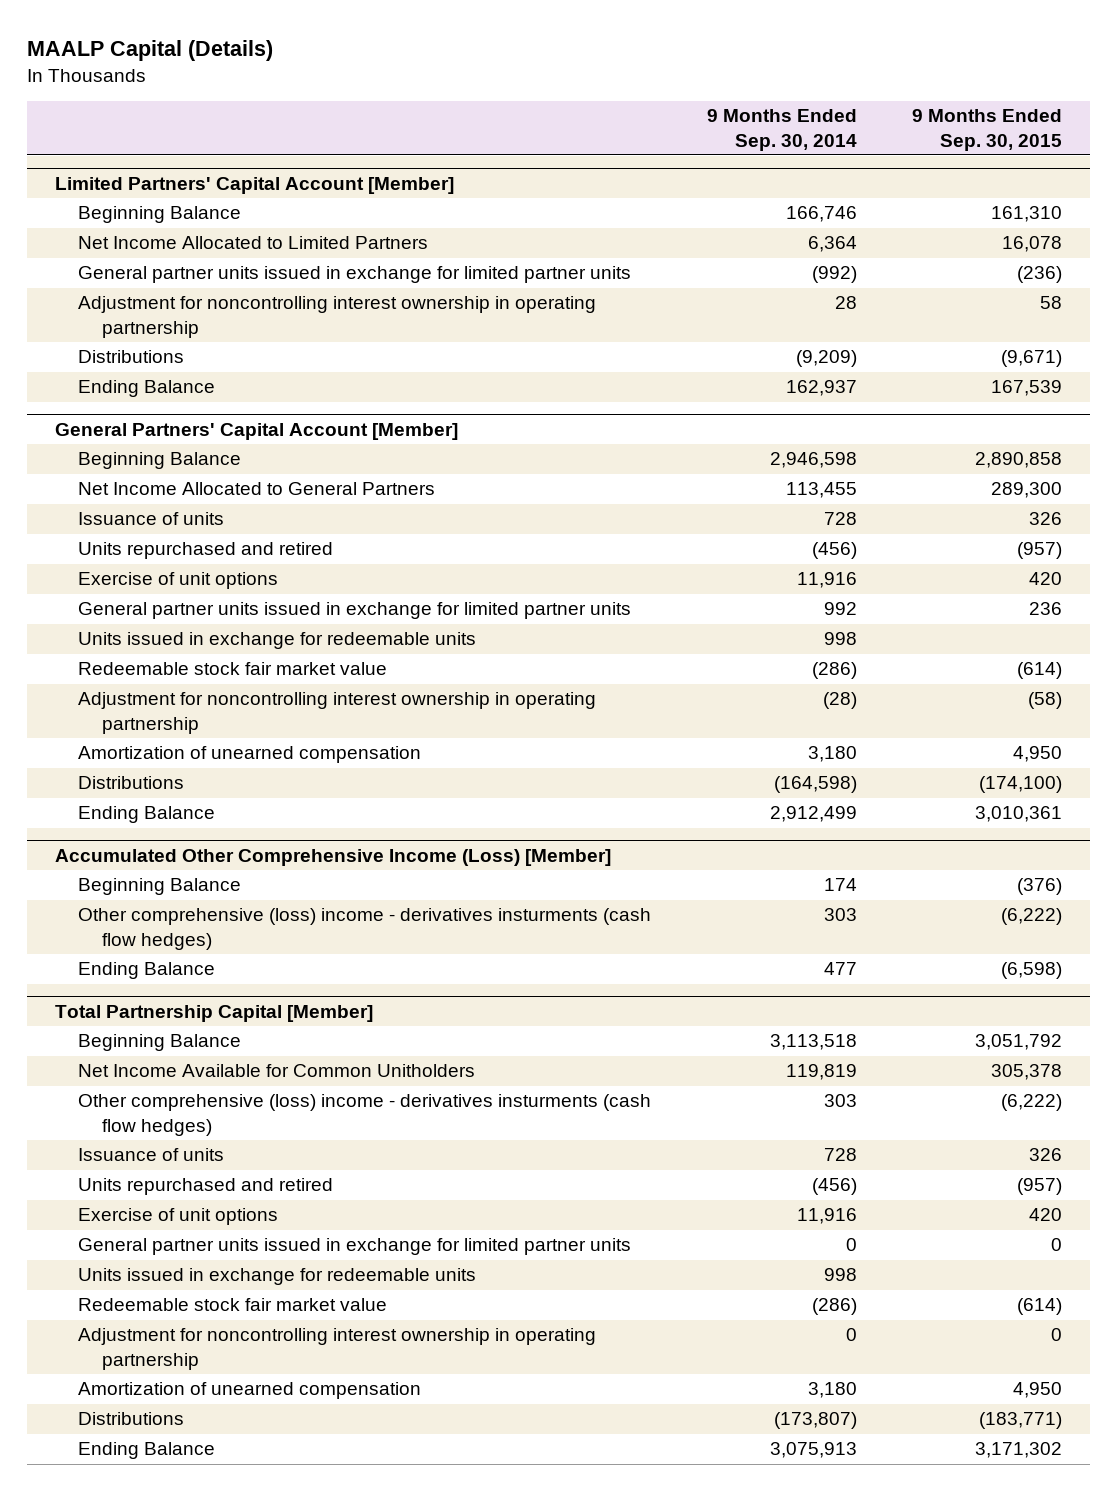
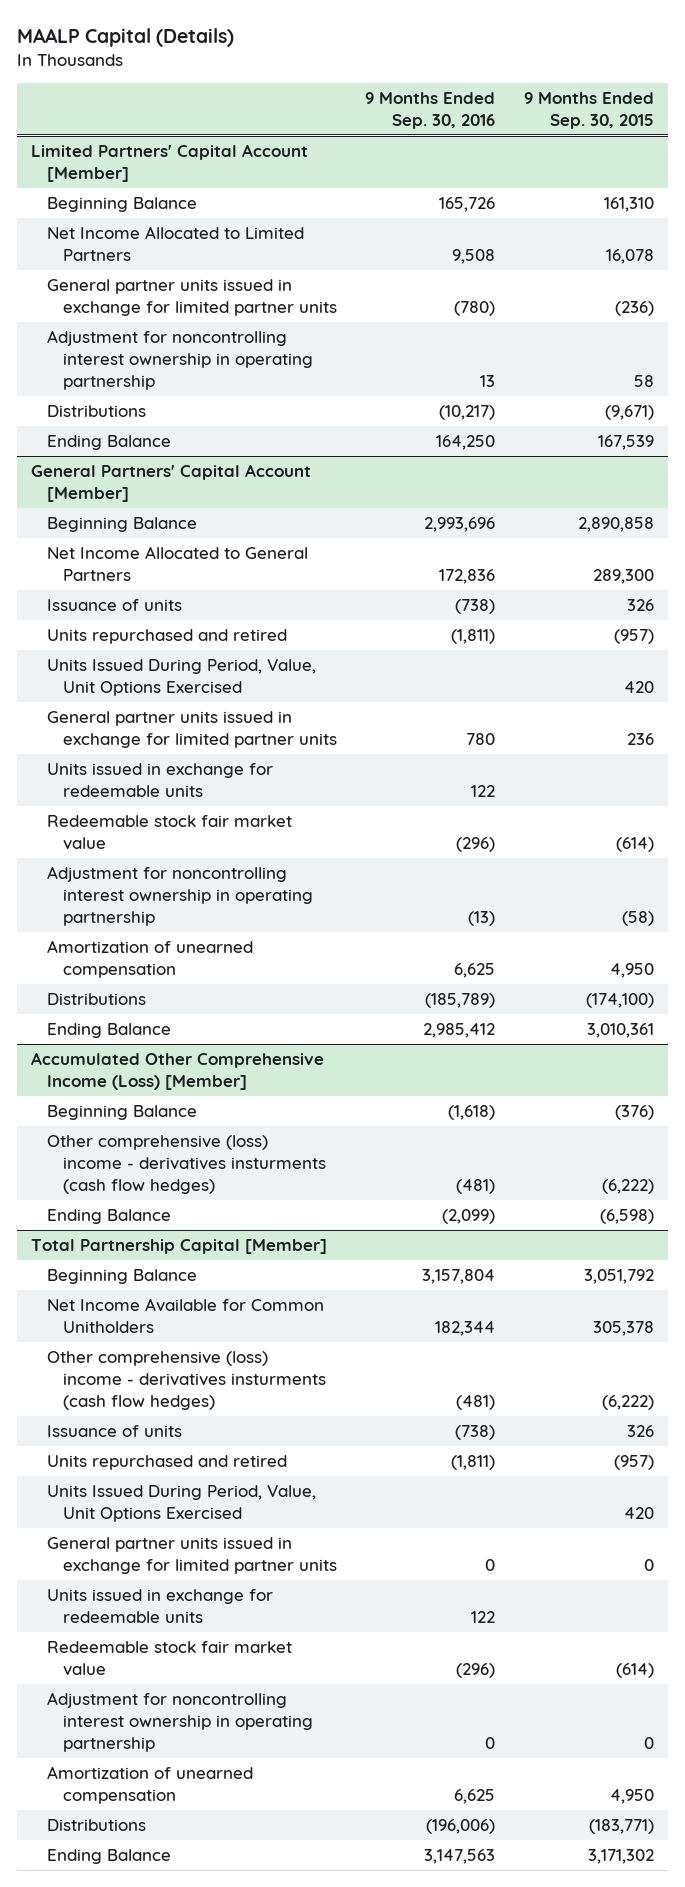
- | 9 Months Ended Sep. 30, 2014 | 9 Months Ended Sep. 30, 2015
+ | 9 Months Ended Sep. 30, 2016 | 9 Months Ended Sep. 30, 2015
@ General Partners' Capital Account [Member]
- Exercise of unit options | 11,916 | 420
+ Units Issued During Period, Value, Unit Options Exercised | | 420
@ Total Partnership Capital [Member]
- Exercise of unit options | 11,916 | 420
+ Units Issued During Period, Value, Unit Options Exercised | | 420

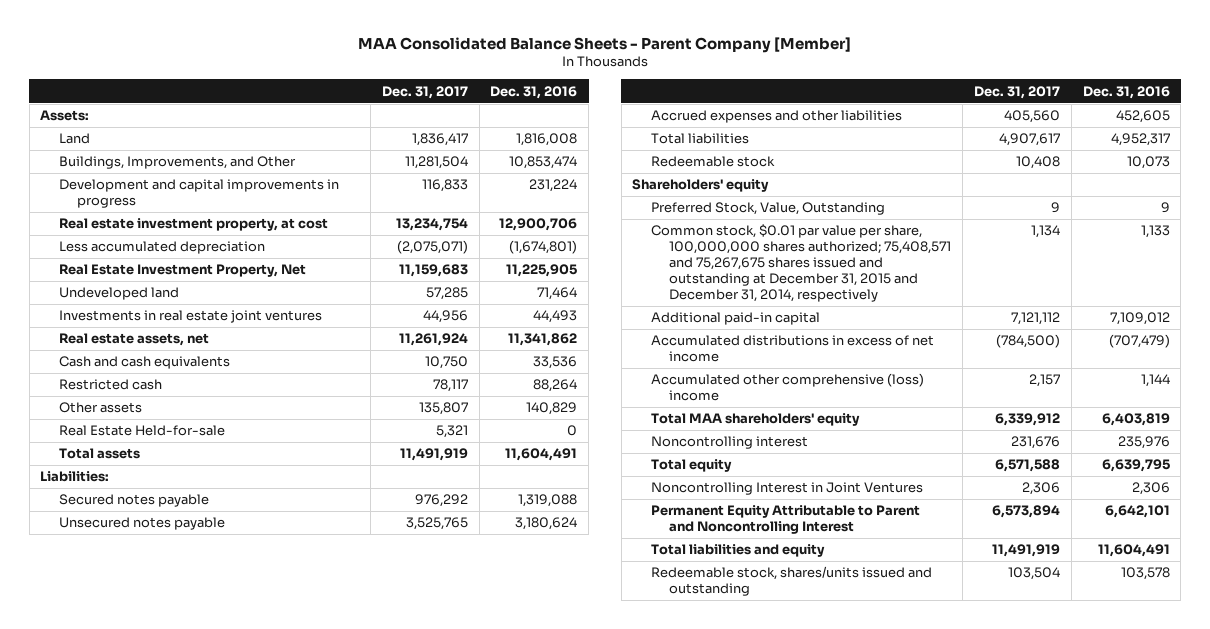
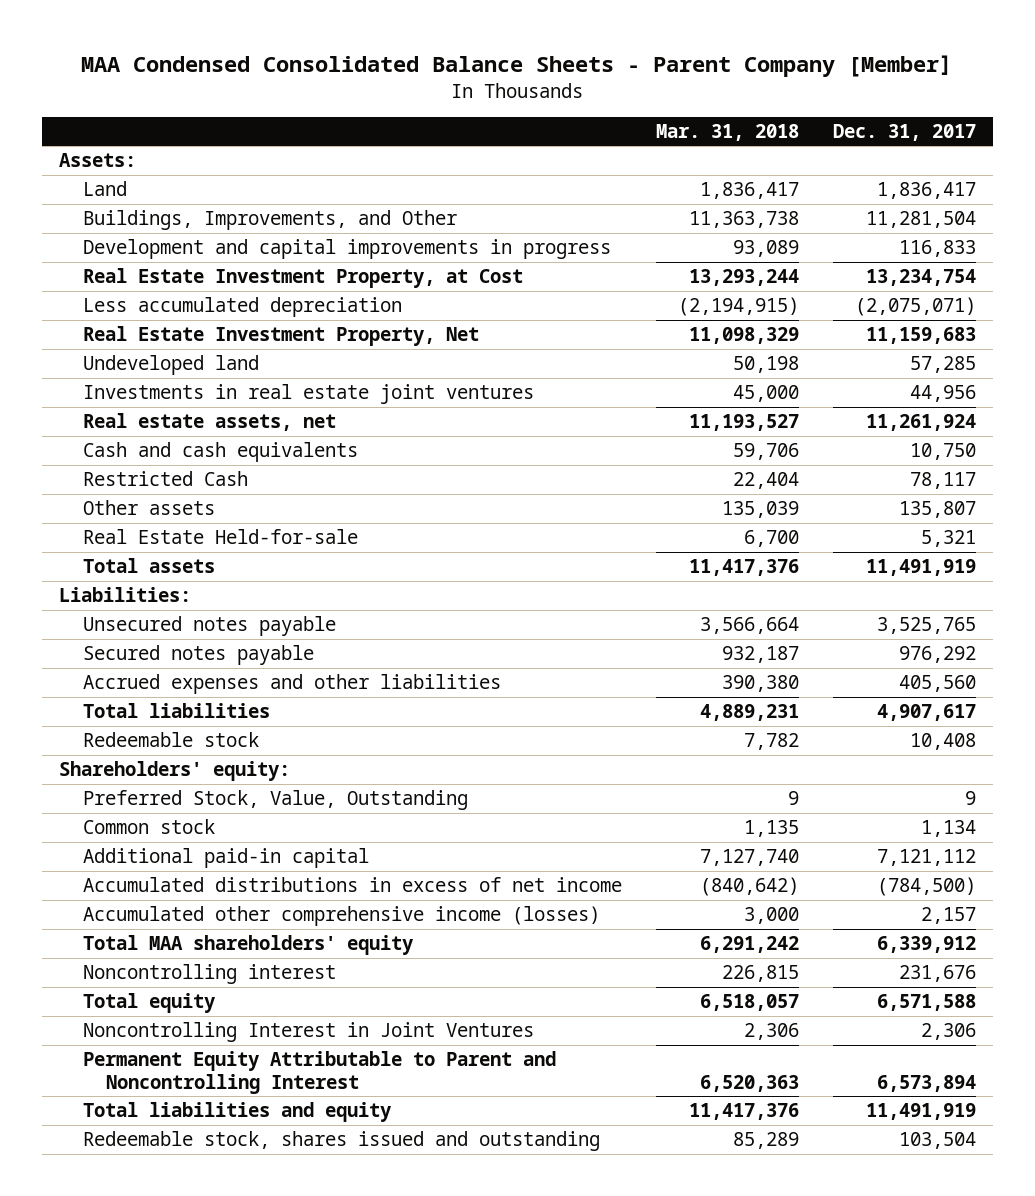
- MAA Consolidated Balance Sheets - Parent Company [Member]
+ MAA Condensed Consolidated Balance Sheets - Parent Company [Member]
- | Dec. 31, 2017 | Dec. 31, 2016
+ | Mar. 31, 2018 | Dec. 31, 2017
- Real estate investment property, at cost | 13,234,754 | 12,900,706
+ Real Estate Investment Property, at Cost | 13,293,244 | 13,234,754
- Restricted cash | 78,117 | 88,264
+ Restricted Cash | 22,404 | 78,117
moved down: Secured notes payable | 932,187 | 976,292
- Shareholders' equity
+ Shareholders' equity:
- Common stock, $0.01 par value per share, 100,000,000 shares authorized; 75,408,571 and 75,267,675 shares issued and outstanding at December 31, 2015 and December 31, 2014, respectively | 1,134 | 1,133
+ Common stock | 1,135 | 1,134
- Accumulated other comprehensive (loss) income | 2,157 | 1,144
+ Accumulated other comprehensive income (losses) | 3,000 | 2,157
- Redeemable stock, shares/units issued and outstanding | 103,504 | 103,578
+ Redeemable stock, shares issued and outstanding | 85,289 | 103,504

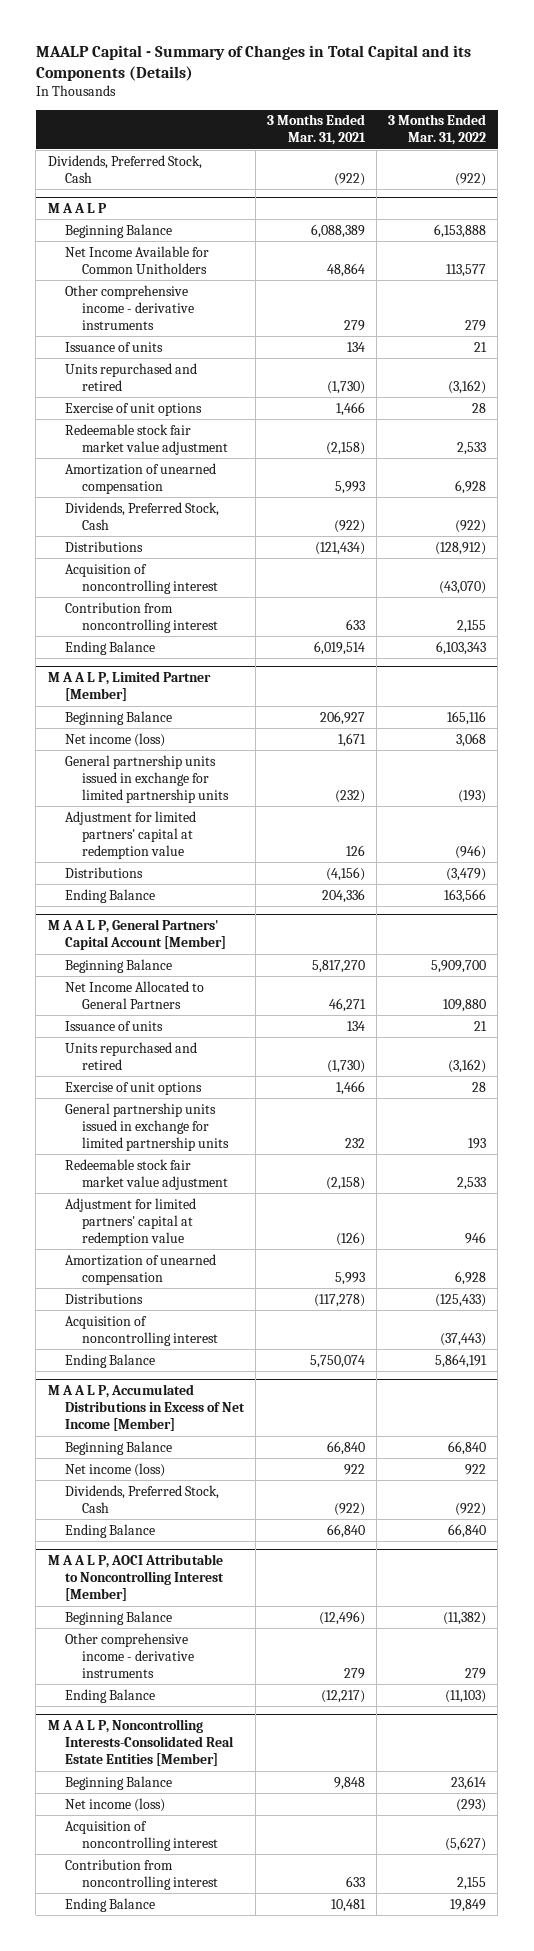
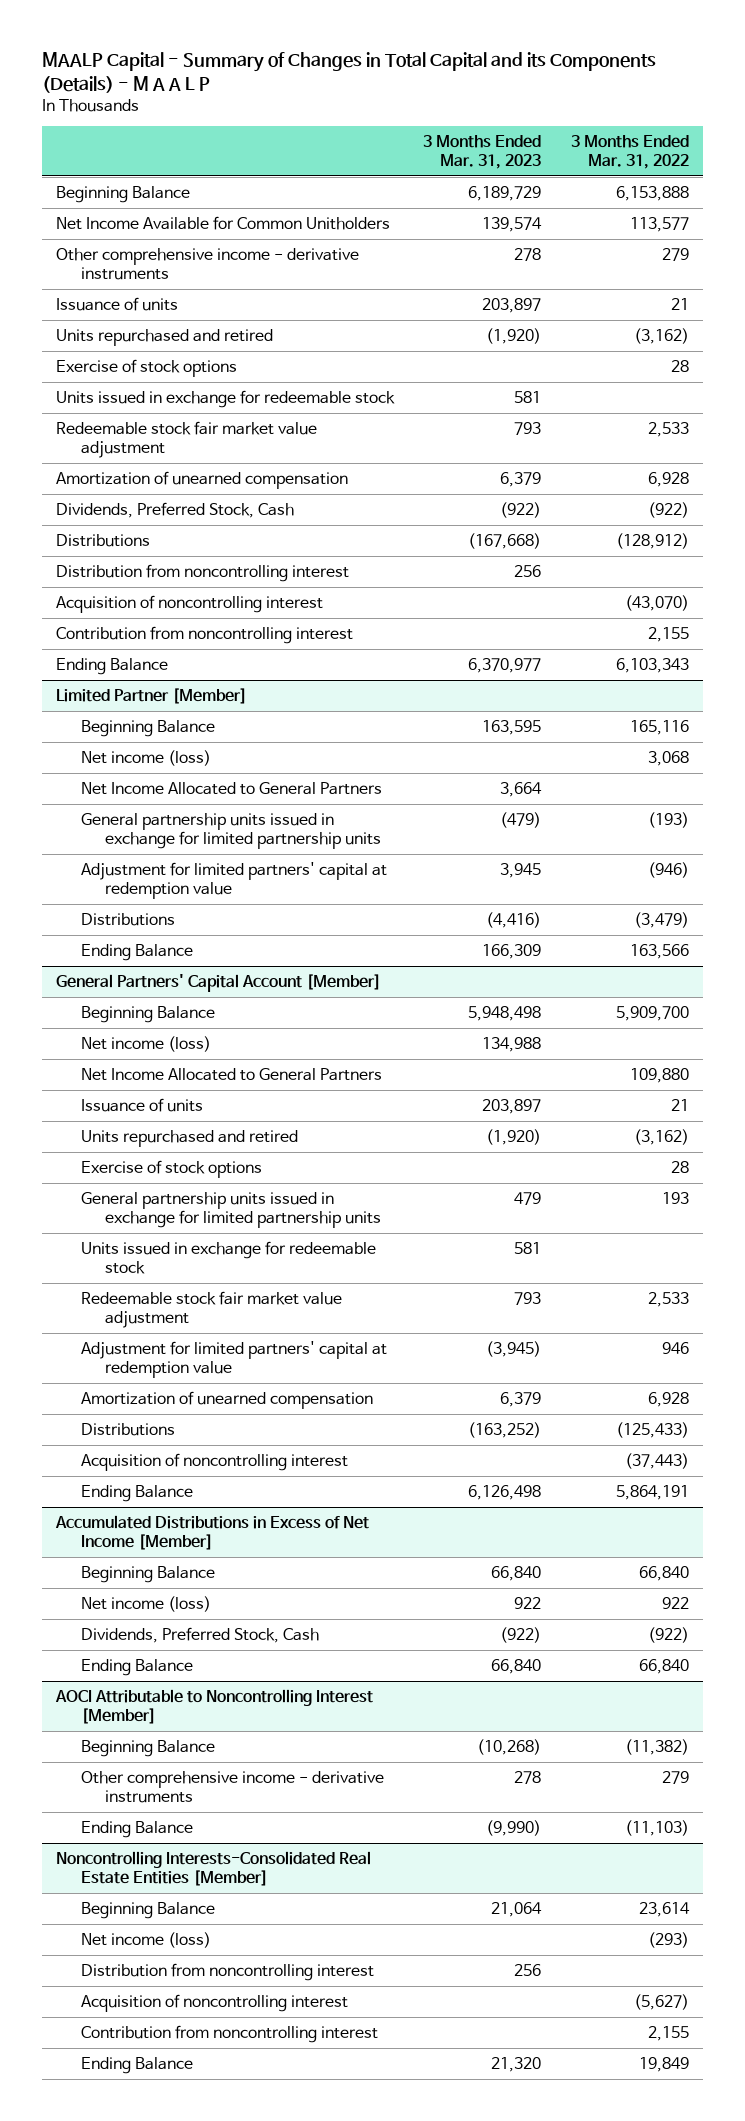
- MAALP Capital - Summary of Changes in Total Capital and its Components (Details)
+ MAALP Capital - Summary of Changes in Total Capital and its Components (Details) - M A A L P
- | 3 Months Ended Mar. 31, 2021 | 3 Months Ended Mar. 31, 2022
+ | 3 Months Ended Mar. 31, 2023 | 3 Months Ended Mar. 31, 2022
- Dividends, Preferred Stock, Cash | (922) | (922)
- M A A L P
- Exercise of unit options | 1,466 | 28
+ Exercise of stock options | | 28
+ Units issued in exchange for redeemable stock | 581 |
+ Distribution from noncontrolling interest | 256 |
- M A A L P, Limited Partner [Member]
+ Limited Partner [Member]
+ Net Income Allocated to General Partners | 3,664 |
- M A A L P, General Partners' Capital Account [Member]
+ General Partners' Capital Account [Member]
+ Net income (loss) | 134,988 |
- Exercise of unit options | 1,466 | 28
+ Exercise of stock options | | 28
+ Units issued in exchange for redeemable stock | 581 |
- M A A L P, Accumulated Distributions in Excess of Net Income [Member]
+ Accumulated Distributions in Excess of Net Income [Member]
- M A A L P, AOCI Attributable to Noncontrolling Interest [Member]
+ AOCI Attributable to Noncontrolling Interest [Member]
- M A A L P, Noncontrolling Interests-Consolidated Real Estate Entities [Member]
+ Noncontrolling Interests-Consolidated Real Estate Entities [Member]
+ Distribution from noncontrolling interest | 256 |

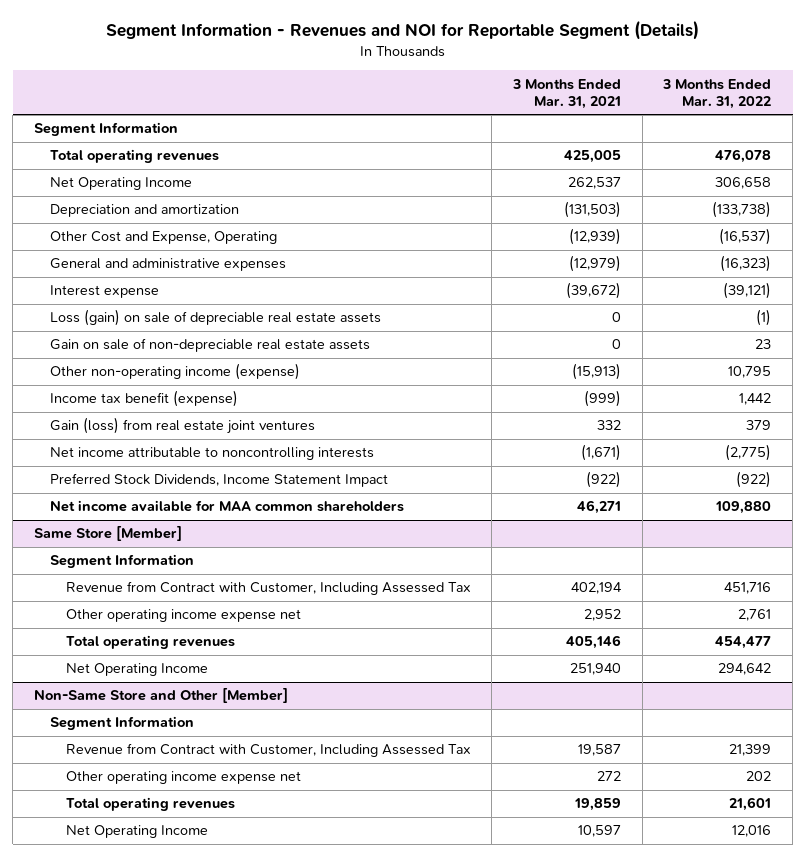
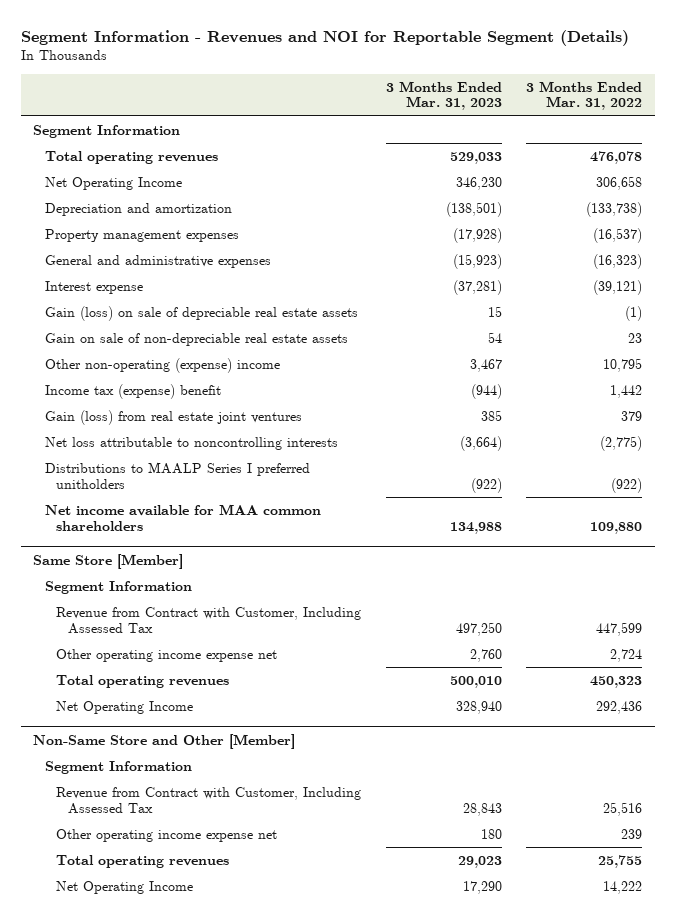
- | 3 Months Ended Mar. 31, 2021 | 3 Months Ended Mar. 31, 2022
+ | 3 Months Ended Mar. 31, 2023 | 3 Months Ended Mar. 31, 2022
- Other Cost and Expense, Operating | (12,939) | (16,537)
+ Property management expenses | (17,928) | (16,537)
- Loss (gain) on sale of depreciable real estate assets | 0 | (1)
+ Gain (loss) on sale of depreciable real estate assets | 15 | (1)
- Other non-operating income (expense) | (15,913) | 10,795
- Income tax benefit (expense) | (999) | 1,442
+ Other non-operating (expense) income | 3,467 | 10,795
+ Income tax (expense) benefit | (944) | 1,442
- Net income attributable to noncontrolling interests | (1,671) | (2,775)
- Preferred Stock Dividends, Income Statement Impact | (922) | (922)
+ Net loss attributable to noncontrolling interests | (3,664) | (2,775)
+ Distributions to MAALP Series I preferred unitholders | (922) | (922)
@ Same Store [Member]
- Revenue from Contract with Customer, Including Assessed Tax | 402,194 | 451,716
- Other operating income expense net | 2,952 | 2,761
- Total operating revenues | 405,146 | 454,477
- Net Operating Income | 251,940 | 294,642
+ Revenue from Contract with Customer, Including Assessed Tax | 497,250 | 447,599
+ Other operating income expense net | 2,760 | 2,724
+ Total operating revenues | 500,010 | 450,323
+ Net Operating Income | 328,940 | 292,436
@ Non-Same Store and Other [Member]
- Revenue from Contract with Customer, Including Assessed Tax | 19,587 | 21,399
- Other operating income expense net | 272 | 202
- Total operating revenues | 19,859 | 21,601
- Net Operating Income | 10,597 | 12,016
+ Revenue from Contract with Customer, Including Assessed Tax | 28,843 | 25,516
+ Other operating income expense net | 180 | 239
+ Total operating revenues | 29,023 | 25,755
+ Net Operating Income | 17,290 | 14,222

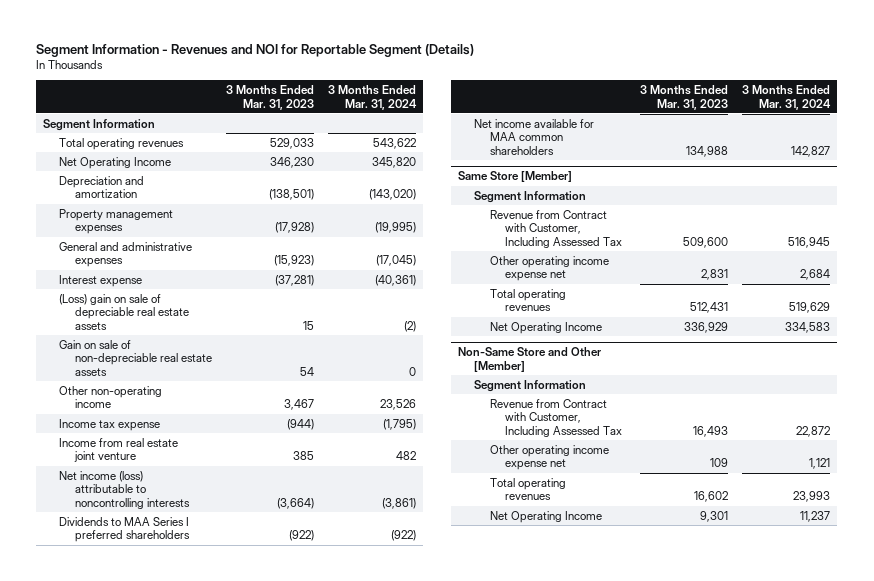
- | 3 Months Ended Mar. 31, 2023 | 3 Months Ended Mar. 31, 2022
+ | 3 Months Ended Mar. 31, 2023 | 3 Months Ended Mar. 31, 2024
- Gain (loss) on sale of depreciable real estate assets | 15 | (1)
+ (Loss) gain on sale of depreciable real estate assets | 15 | (2)
- Other non-operating (expense) income | 3,467 | 10,795
- Income tax (expense) benefit | (944) | 1,442
- Gain (loss) from real estate joint ventures | 385 | 379
- Net loss attributable to noncontrolling interests | (3,664) | (2,775)
- Distributions to MAALP Series I preferred unitholders | (922) | (922)
+ Other non-operating income | 3,467 | 23,526
+ Income tax expense | (944) | (1,795)
+ Income from real estate joint venture | 385 | 482
+ Net income (loss) attributable to noncontrolling interests | (3,664) | (3,861)
+ Dividends to MAA Series I preferred shareholders | (922) | (922)
@ Same Store [Member]
- Revenue from Contract with Customer, Including Assessed Tax | 497,250 | 447,599
- Other operating income expense net | 2,760 | 2,724
- Total operating revenues | 500,010 | 450,323
- Net Operating Income | 328,940 | 292,436
+ Revenue from Contract with Customer, Including Assessed Tax | 509,600 | 516,945
+ Other operating income expense net | 2,831 | 2,684
+ Total operating revenues | 512,431 | 519,629
+ Net Operating Income | 336,929 | 334,583
@ Non-Same Store and Other [Member]
- Revenue from Contract with Customer, Including Assessed Tax | 28,843 | 25,516
- Other operating income expense net | 180 | 239
- Total operating revenues | 29,023 | 25,755
- Net Operating Income | 17,290 | 14,222
+ Revenue from Contract with Customer, Including Assessed Tax | 16,493 | 22,872
+ Other operating income expense net | 109 | 1,121
+ Total operating revenues | 16,602 | 23,993
+ Net Operating Income | 9,301 | 11,237

